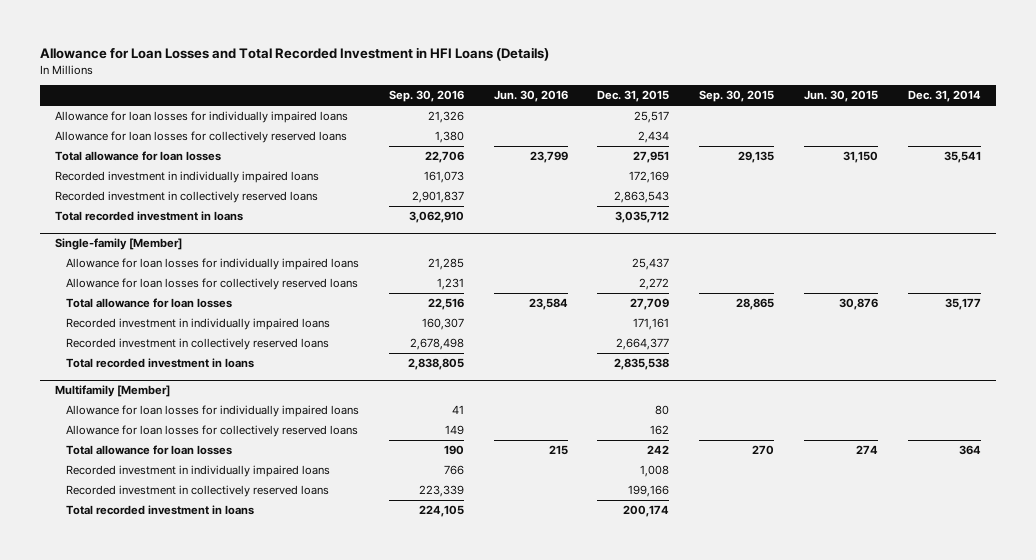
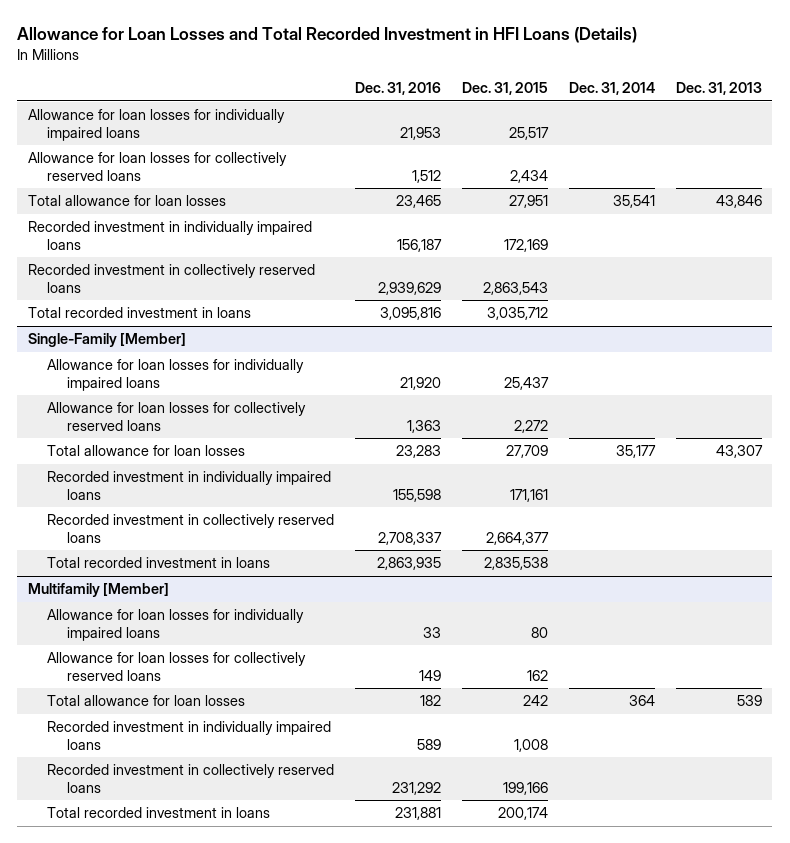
- | Sep. 30, 2016 | Jun. 30, 2016 | Dec. 31, 2015 | Sep. 30, 2015 | Jun. 30, 2015 | Dec. 31, 2014
+ | Dec. 31, 2016 | Dec. 31, 2015 | Dec. 31, 2014 | Dec. 31, 2013
- Single-family [Member]
+ Single-Family [Member]

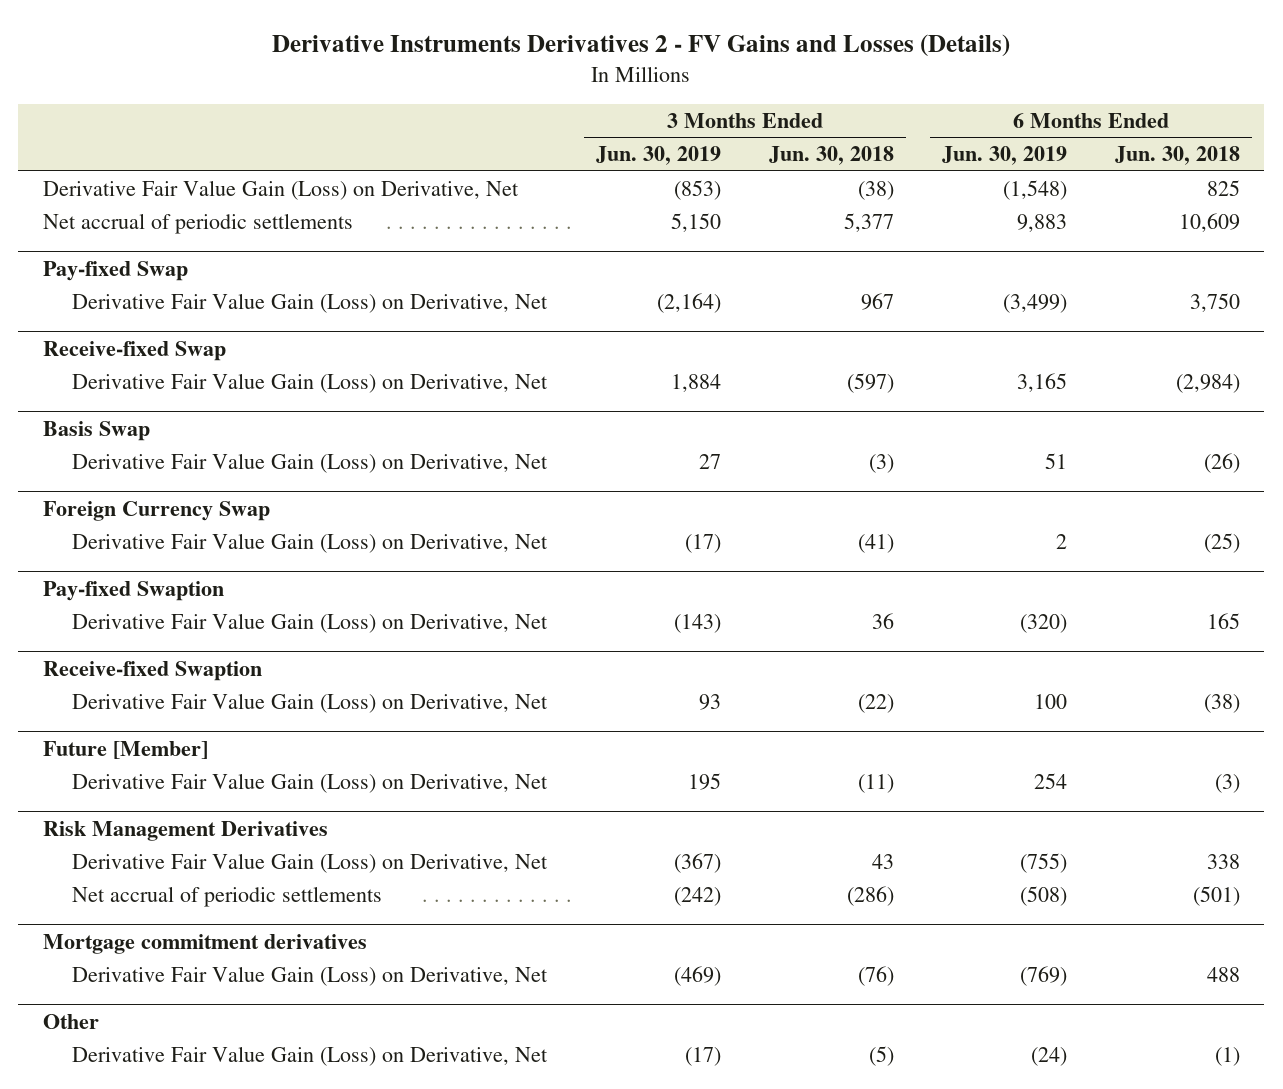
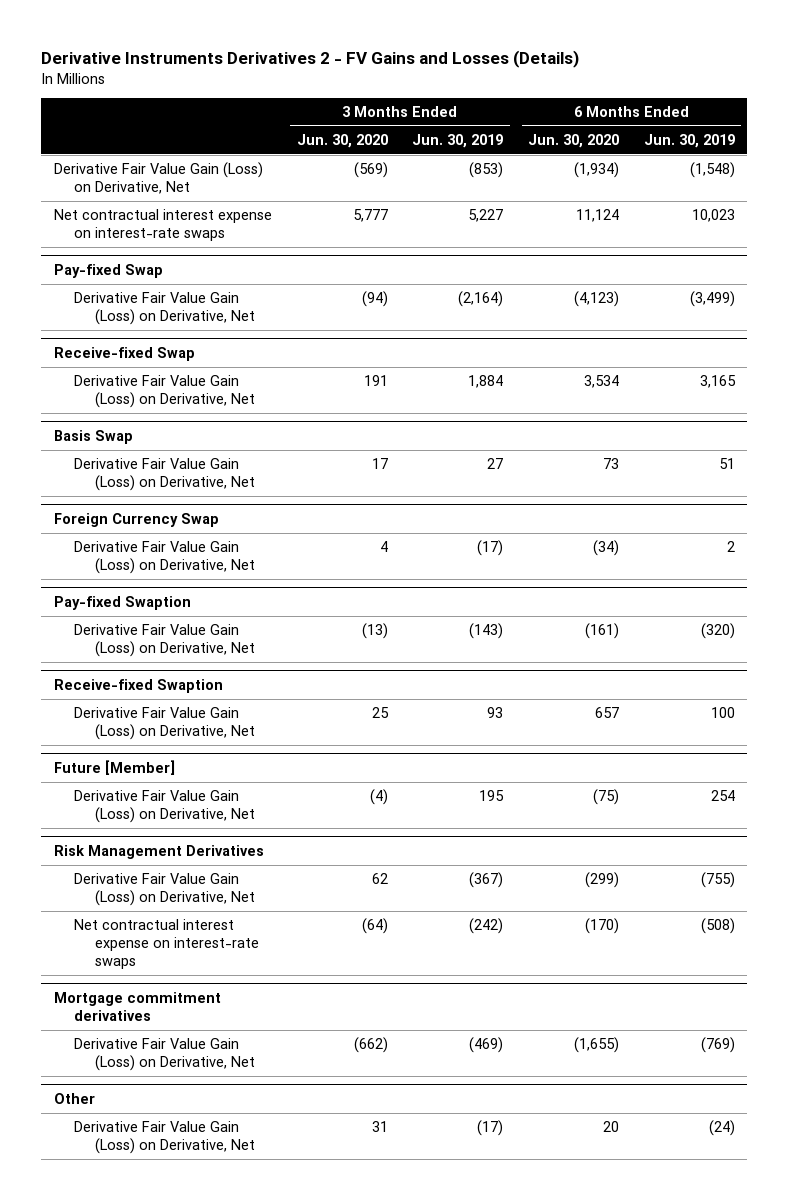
- | 3 Months Ended Jun. 30, 2019 | 3 Months Ended Jun. 30, 2018 | 6 Months Ended Jun. 30, 2019 | 6 Months Ended Jun. 30, 2018
+ | 3 Months Ended Jun. 30, 2020 | 3 Months Ended Jun. 30, 2019 | 6 Months Ended Jun. 30, 2020 | 6 Months Ended Jun. 30, 2019
- Net accrual of periodic settlements | 5,150 | 5,377 | 9,883 | 10,609
+ Net contractual interest expense on interest-rate swaps | 5,777 | 5,227 | 11,124 | 10,023
@ Risk Management Derivatives
- Net accrual of periodic settlements | (242) | (286) | (508) | (501)
+ Net contractual interest expense on interest-rate swaps | (64) | (242) | (170) | (508)

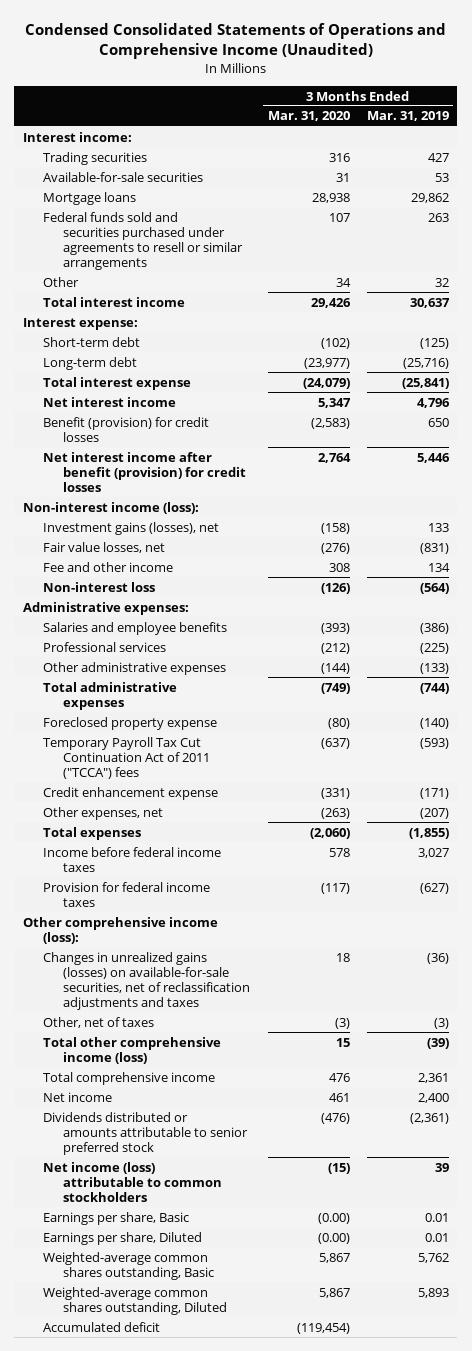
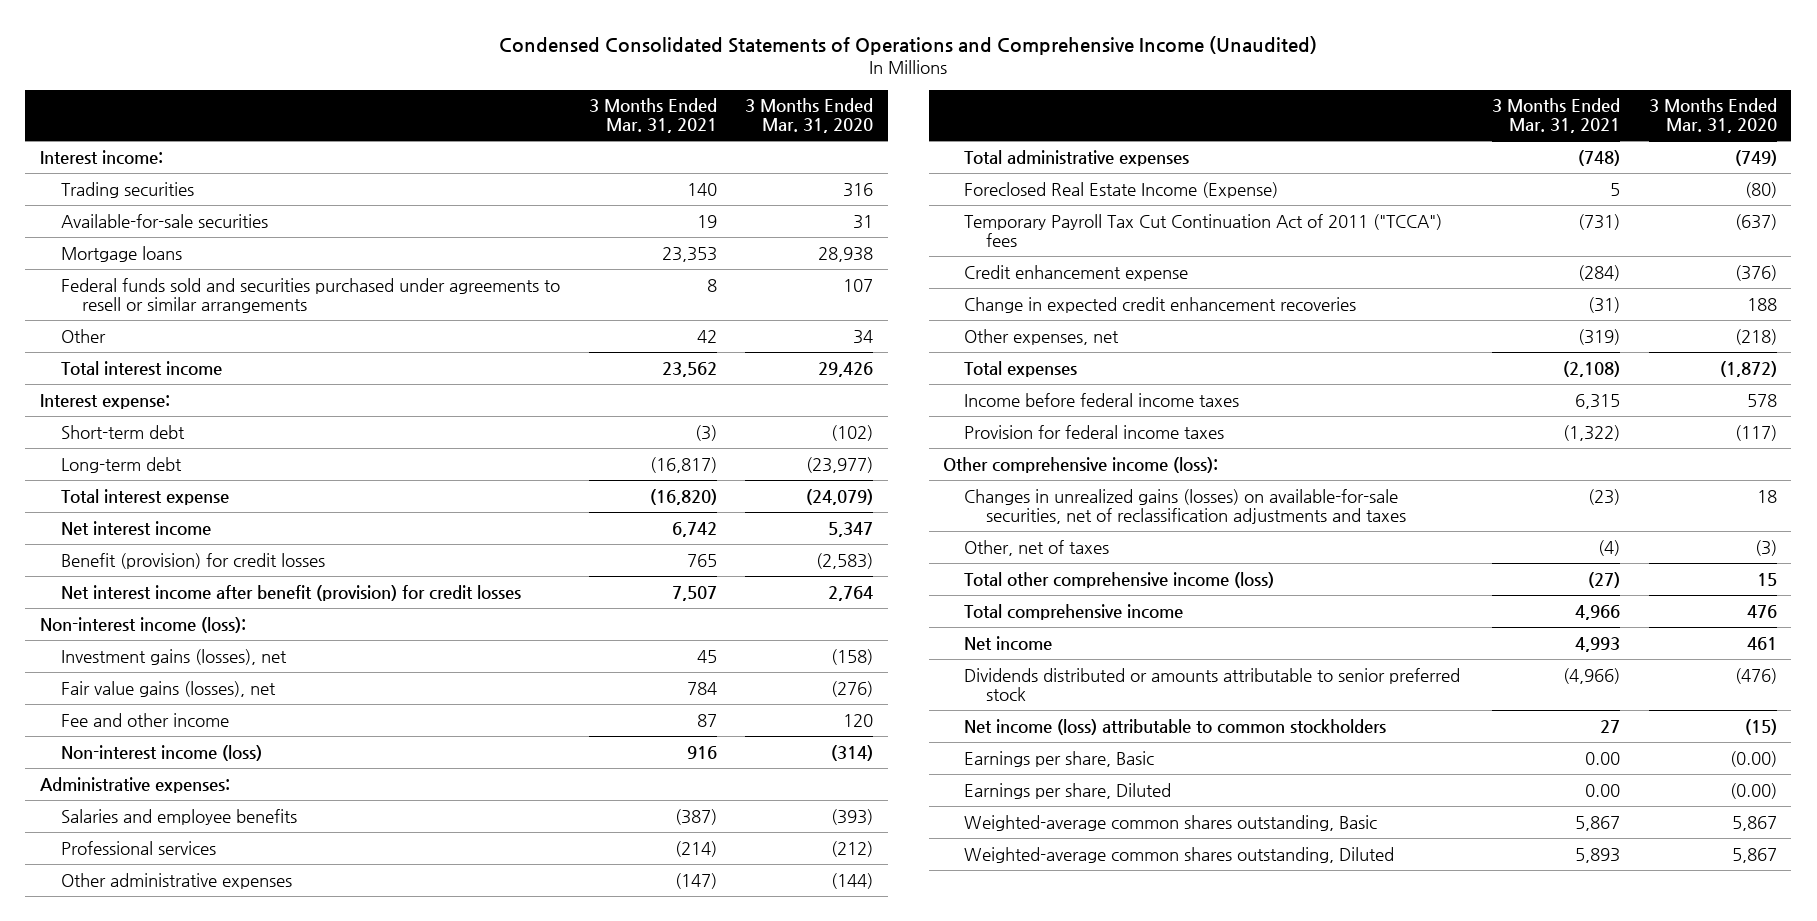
- | 3 Months Ended Mar. 31, 2020 | 3 Months Ended Mar. 31, 2019
+ | 3 Months Ended Mar. 31, 2021 | 3 Months Ended Mar. 31, 2020
- Fair value losses, net | (276) | (831)
- Fee and other income | 308 | 134
- Non-interest loss | (126) | (564)
+ Fair value gains (losses), net | 784 | (276)
+ Fee and other income | 87 | 120
+ Non-interest income (loss) | 916 | (314)
- Foreclosed property expense | (80) | (140)
+ Foreclosed Real Estate Income (Expense) | 5 | (80)
- Credit enhancement expense | (331) | (171)
- Other expenses, net | (263) | (207)
- Total expenses | (2,060) | (1,855)
+ Credit enhancement expense | (284) | (376)
+ Change in expected credit enhancement recoveries | (31) | 188
+ Other expenses, net | (319) | (218)
+ Total expenses | (2,108) | (1,872)
- Accumulated deficit | (119,454) |

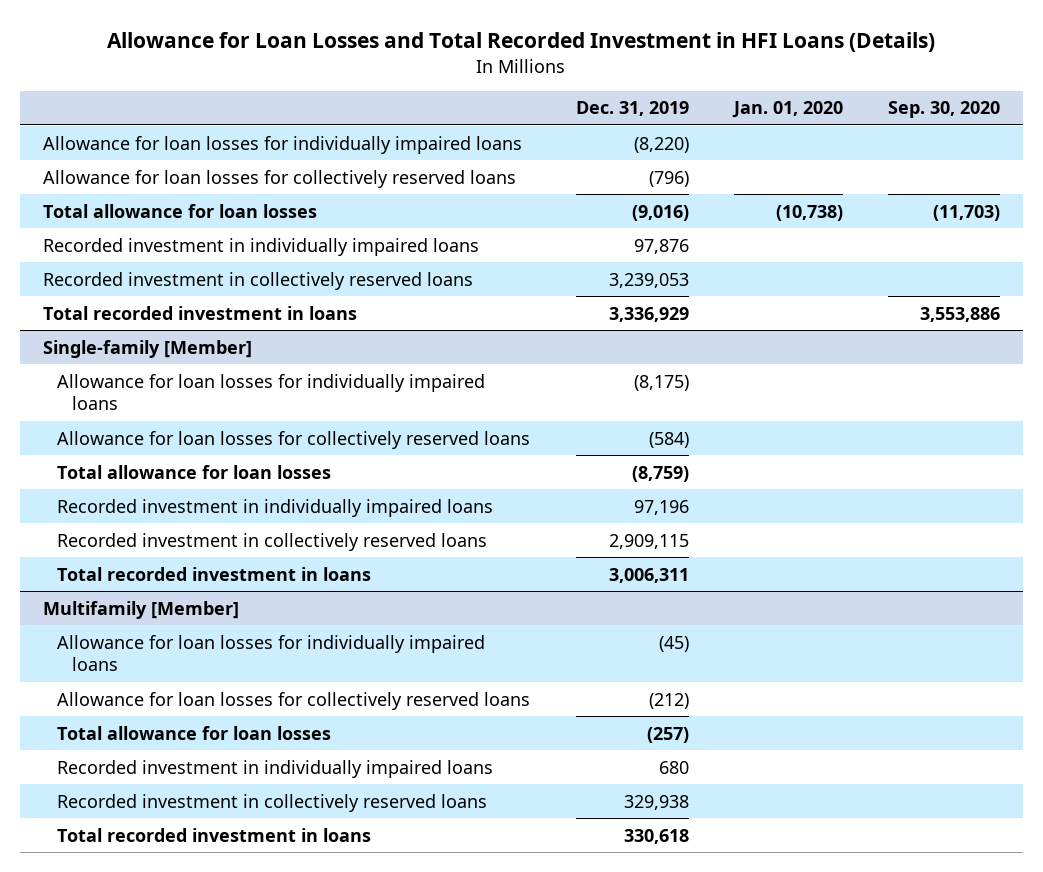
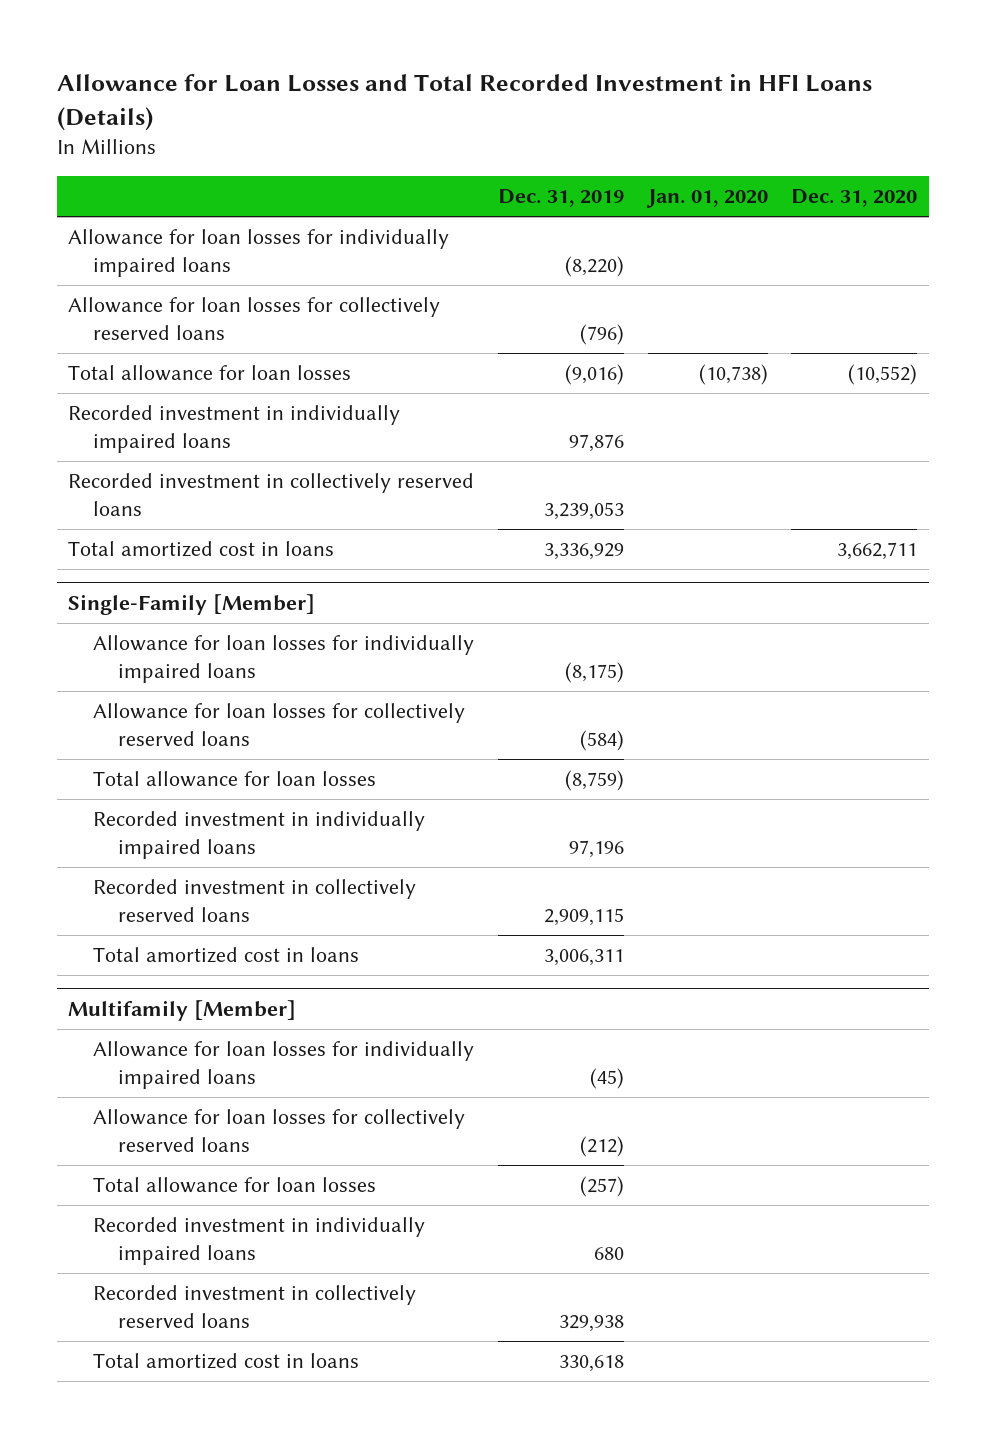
- | Dec. 31, 2019 | Jan. 01, 2020 | Sep. 30, 2020
+ | Dec. 31, 2019 | Jan. 01, 2020 | Dec. 31, 2020
- Total recorded investment in loans | 3,336,929 | | 3,553,886
- Single-family [Member]
+ Total amortized cost in loans | 3,336,929 | | 3,662,711
+ Single-Family [Member]
- Total recorded investment in loans | 3,006,311 | |
+ Total amortized cost in loans | 3,006,311 | |
@ Multifamily [Member]
- Total recorded investment in loans | 330,618 | |
+ Total amortized cost in loans | 330,618 | |

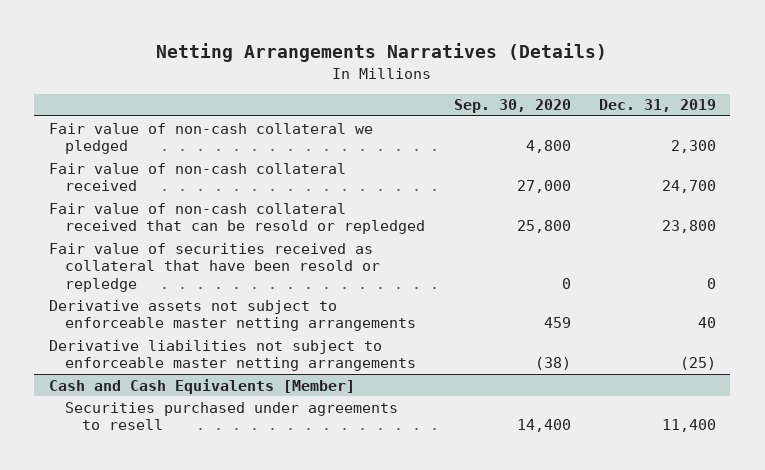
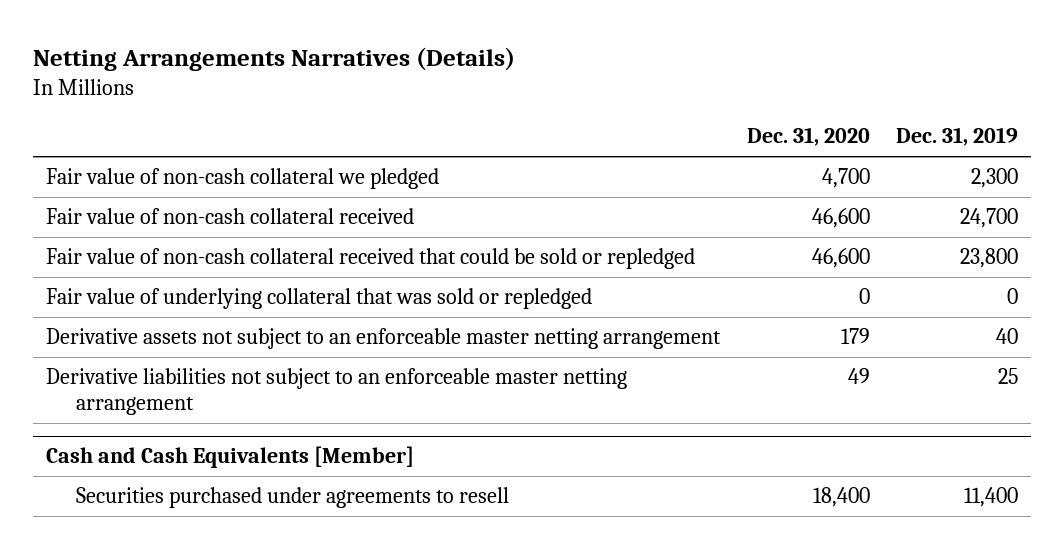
- | Sep. 30, 2020 | Dec. 31, 2019
+ | Dec. 31, 2020 | Dec. 31, 2019
- Fair value of non-cash collateral received that can be resold or repledged | 25,800 | 23,800
- Fair value of securities received as collateral that have been resold or repledge | 0 | 0
- Derivative assets not subject to enforceable master netting arrangements | 459 | 40
- Derivative liabilities not subject to enforceable master netting arrangements | (38) | (25)
+ Fair value of non-cash collateral received that could be sold or repledged | 46,600 | 23,800
+ Fair value of underlying collateral that was sold or repledged | 0 | 0
+ Derivative assets not subject to an enforceable master netting arrangement | 179 | 40
+ Derivative liabilities not subject to an enforceable master netting arrangement | 49 | 25

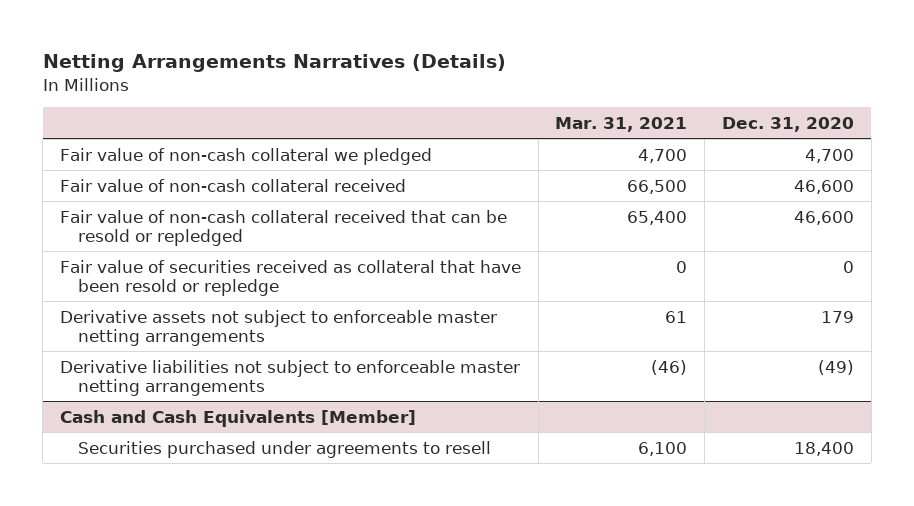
- | Dec. 31, 2020 | Dec. 31, 2019
+ | Mar. 31, 2021 | Dec. 31, 2020
- Fair value of non-cash collateral received that could be sold or repledged | 46,600 | 23,800
- Fair value of underlying collateral that was sold or repledged | 0 | 0
- Derivative assets not subject to an enforceable master netting arrangement | 179 | 40
- Derivative liabilities not subject to an enforceable master netting arrangement | 49 | 25
+ Fair value of non-cash collateral received that can be resold or repledged | 65,400 | 46,600
+ Fair value of securities received as collateral that have been resold or repledge | 0 | 0
+ Derivative assets not subject to enforceable master netting arrangements | 61 | 179
+ Derivative liabilities not subject to enforceable master netting arrangements | (46) | (49)

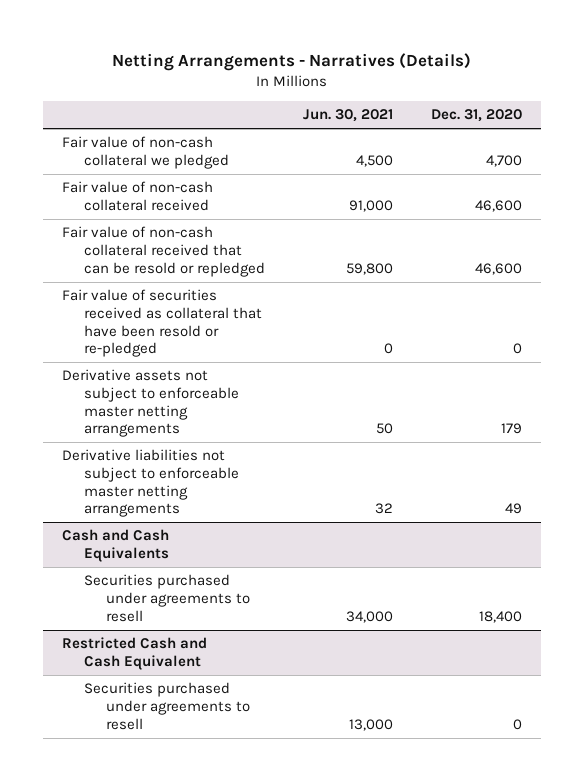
- Netting Arrangements Narratives (Details)
+ Netting Arrangements - Narratives (Details)
- | Mar. 31, 2021 | Dec. 31, 2020
+ | Jun. 30, 2021 | Dec. 31, 2020
- Fair value of securities received as collateral that have been resold or repledge | 0 | 0
+ Fair value of securities received as collateral that have been resold or re-pledged | 0 | 0
- Derivative liabilities not subject to enforceable master netting arrangements | (46) | (49)
- Cash and Cash Equivalents [Member]
+ Derivative liabilities not subject to enforceable master netting arrangements | 32 | 49
+ Cash and Cash Equivalents
+ Restricted Cash and Cash Equivalent
+ Securities purchased under agreements to resell | 13,000 | 0

